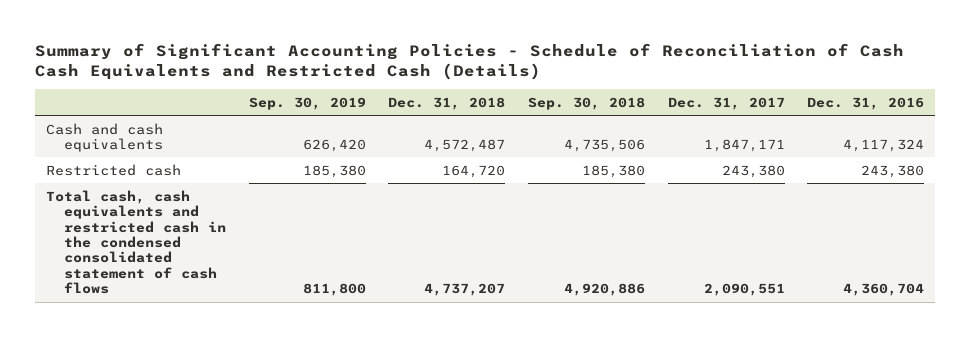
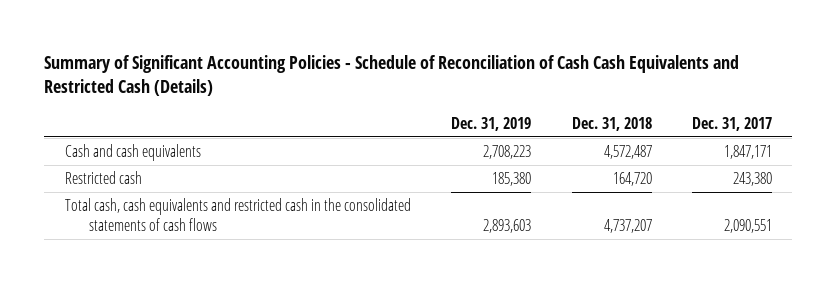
- | Sep. 30, 2019 | Dec. 31, 2018 | Sep. 30, 2018 | Dec. 31, 2017 | Dec. 31, 2016
+ | Dec. 31, 2019 | Dec. 31, 2018 | Dec. 31, 2017
- Total cash, cash equivalents and restricted cash in the condensed consolidated statement of cash flows | 811,800 | 4,737,207 | 4,920,886 | 2,090,551 | 4,360,704
+ Total cash, cash equivalents and restricted cash in the consolidated statements of cash flows | 2,893,603 | 4,737,207 | 2,090,551

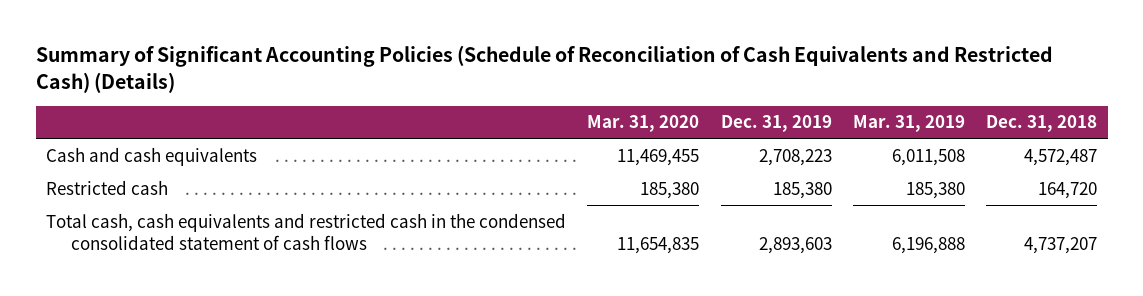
- Summary of Significant Accounting Policies - Schedule of Reconciliation of Cash Cash Equivalents and Restricted Cash (Details)
+ Summary of Significant Accounting Policies (Schedule of Reconciliation of Cash Equivalents and Restricted Cash) (Details)
- | Dec. 31, 2019 | Dec. 31, 2018 | Dec. 31, 2017
+ | Mar. 31, 2020 | Dec. 31, 2019 | Mar. 31, 2019 | Dec. 31, 2018
- Total cash, cash equivalents and restricted cash in the consolidated statements of cash flows | 2,893,603 | 4,737,207 | 2,090,551
+ Total cash, cash equivalents and restricted cash in the condensed consolidated statement of cash flows | 11,654,835 | 2,893,603 | 6,196,888 | 4,737,207

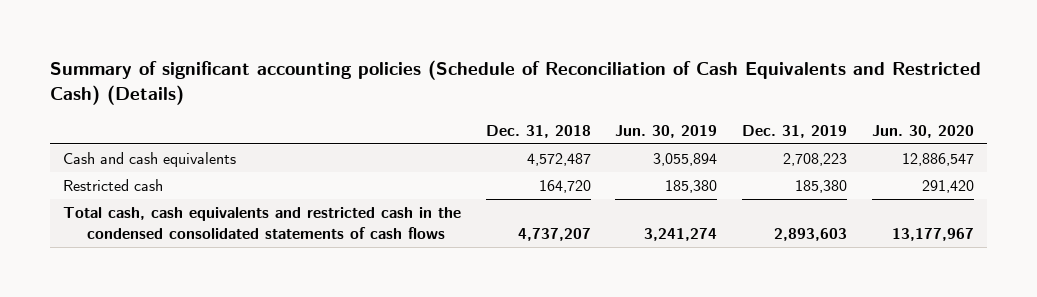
- Summary of Significant Accounting Policies (Schedule of Reconciliation of Cash Equivalents and Restricted Cash) (Details)
+ Summary of significant accounting policies (Schedule of Reconciliation of Cash Equivalents and Restricted Cash) (Details)
- | Mar. 31, 2020 | Dec. 31, 2019 | Mar. 31, 2019 | Dec. 31, 2018
+ | Dec. 31, 2018 | Jun. 30, 2019 | Dec. 31, 2019 | Jun. 30, 2020
- Total cash, cash equivalents and restricted cash in the condensed consolidated statement of cash flows | 11,654,835 | 2,893,603 | 6,196,888 | 4,737,207
+ Total cash, cash equivalents and restricted cash in the condensed consolidated statements of cash flows | 4,737,207 | 3,241,274 | 2,893,603 | 13,177,967

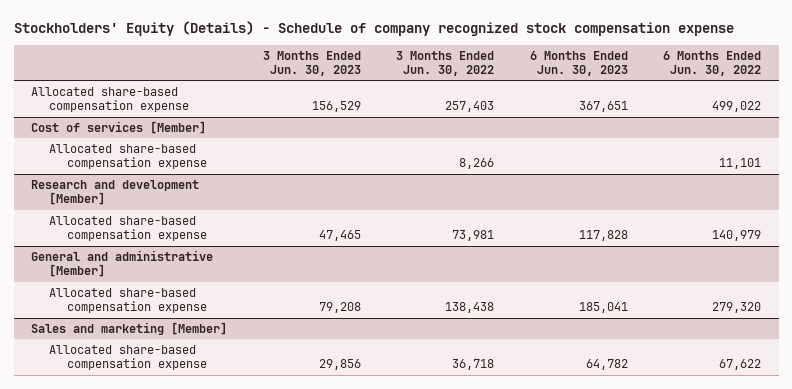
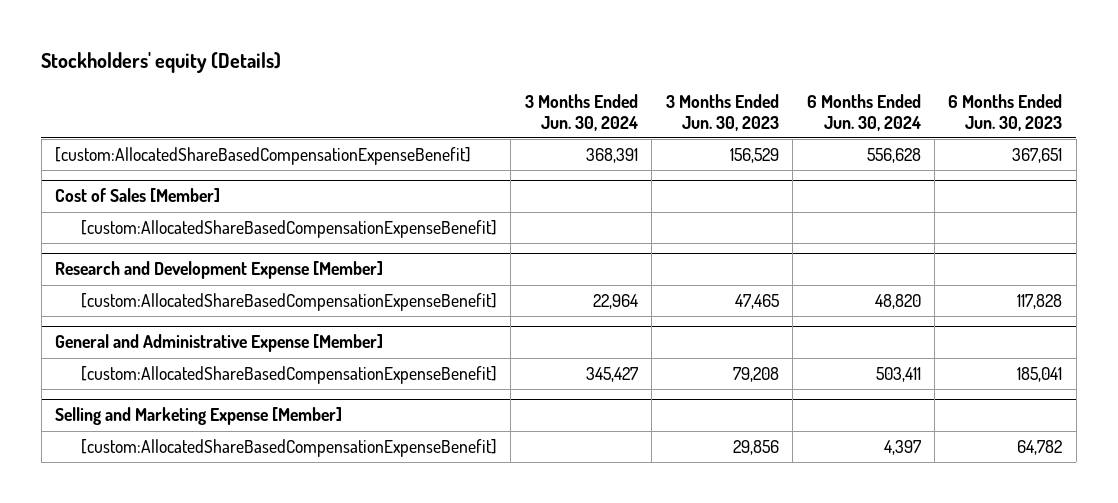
- Stockholders' Equity (Details) - Schedule of company recognized stock compensation expense
+ Stockholders' equity (Details)
- | 3 Months Ended Jun. 30, 2023 | 3 Months Ended Jun. 30, 2022 | 6 Months Ended Jun. 30, 2023 | 6 Months Ended Jun. 30, 2022
+ | 3 Months Ended Jun. 30, 2024 | 3 Months Ended Jun. 30, 2023 | 6 Months Ended Jun. 30, 2024 | 6 Months Ended Jun. 30, 2023
- Allocated share-based compensation expense | 156,529 | 257,403 | 367,651 | 499,022
- Cost of services [Member]
- Allocated share-based compensation expense | | 8,266 | | 11,101
- Research and development [Member]
- Allocated share-based compensation expense | 47,465 | 73,981 | 117,828 | 140,979
- General and administrative [Member]
- Allocated share-based compensation expense | 79,208 | 138,438 | 185,041 | 279,320
- Sales and marketing [Member]
- Allocated share-based compensation expense | 29,856 | 36,718 | 64,782 | 67,622
+ [custom:AllocatedShareBasedCompensationExpenseBenefit] | 368,391 | 156,529 | 556,628 | 367,651
+ Cost of Sales [Member]
+ [custom:AllocatedShareBasedCompensationExpenseBenefit]
+ Research and Development Expense [Member]
+ [custom:AllocatedShareBasedCompensationExpenseBenefit] | 22,964 | 47,465 | 48,820 | 117,828
+ General and Administrative Expense [Member]
+ [custom:AllocatedShareBasedCompensationExpenseBenefit] | 345,427 | 79,208 | 503,411 | 185,041
+ Selling and Marketing Expense [Member]
+ [custom:AllocatedShareBasedCompensationExpenseBenefit] | | 29,856 | 4,397 | 64,782

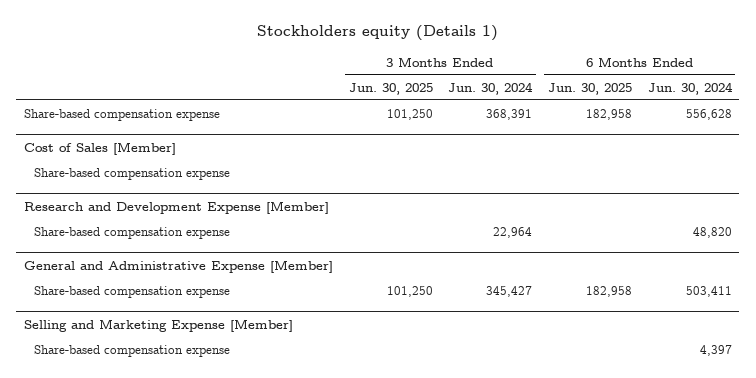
- Stockholders' equity (Details)
+ Stockholders equity (Details 1)
- | 3 Months Ended Jun. 30, 2024 | 3 Months Ended Jun. 30, 2023 | 6 Months Ended Jun. 30, 2024 | 6 Months Ended Jun. 30, 2023
+ | 3 Months Ended Jun. 30, 2025 | 3 Months Ended Jun. 30, 2024 | 6 Months Ended Jun. 30, 2025 | 6 Months Ended Jun. 30, 2024
- [custom:AllocatedShareBasedCompensationExpenseBenefit] | 368,391 | 156,529 | 556,628 | 367,651
+ Share-based compensation expense | 101,250 | 368,391 | 182,958 | 556,628
@ Cost of Sales [Member]
- [custom:AllocatedShareBasedCompensationExpenseBenefit]
+ Share-based compensation expense
@ Research and Development Expense [Member]
- [custom:AllocatedShareBasedCompensationExpenseBenefit] | 22,964 | 47,465 | 48,820 | 117,828
+ Share-based compensation expense | | 22,964 | | 48,820
@ General and Administrative Expense [Member]
- [custom:AllocatedShareBasedCompensationExpenseBenefit] | 345,427 | 79,208 | 503,411 | 185,041
+ Share-based compensation expense | 101,250 | 345,427 | 182,958 | 503,411
@ Selling and Marketing Expense [Member]
- [custom:AllocatedShareBasedCompensationExpenseBenefit] | | 29,856 | 4,397 | 64,782
+ Share-based compensation expense | | | | 4,397

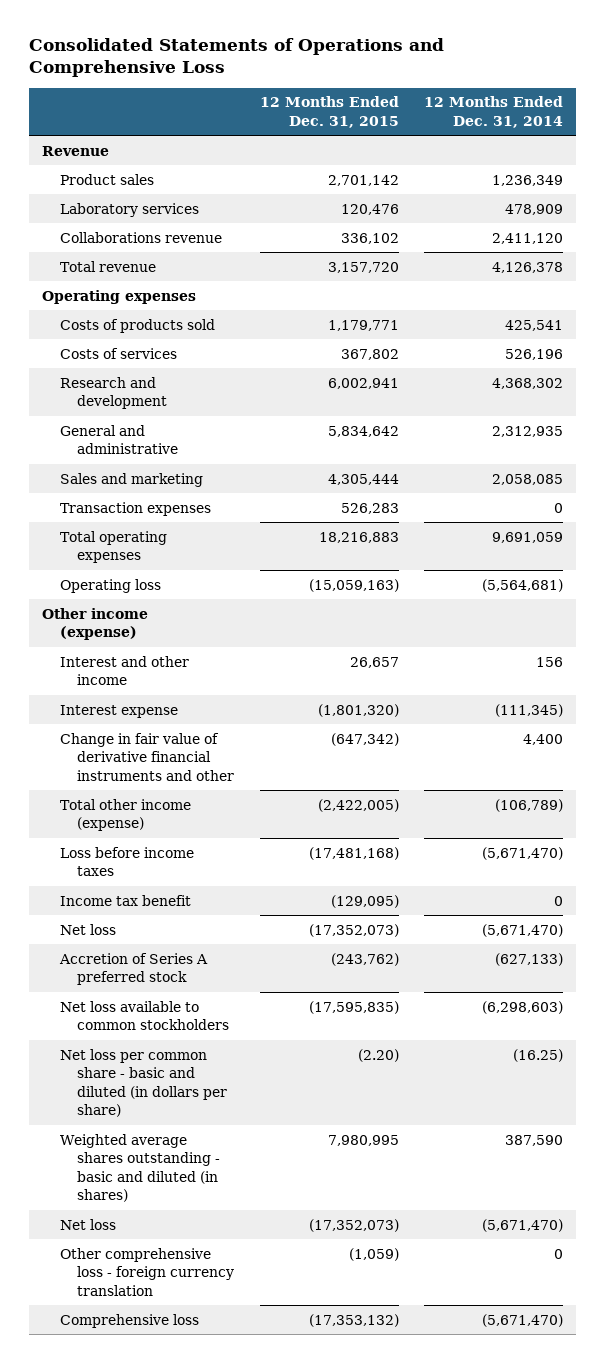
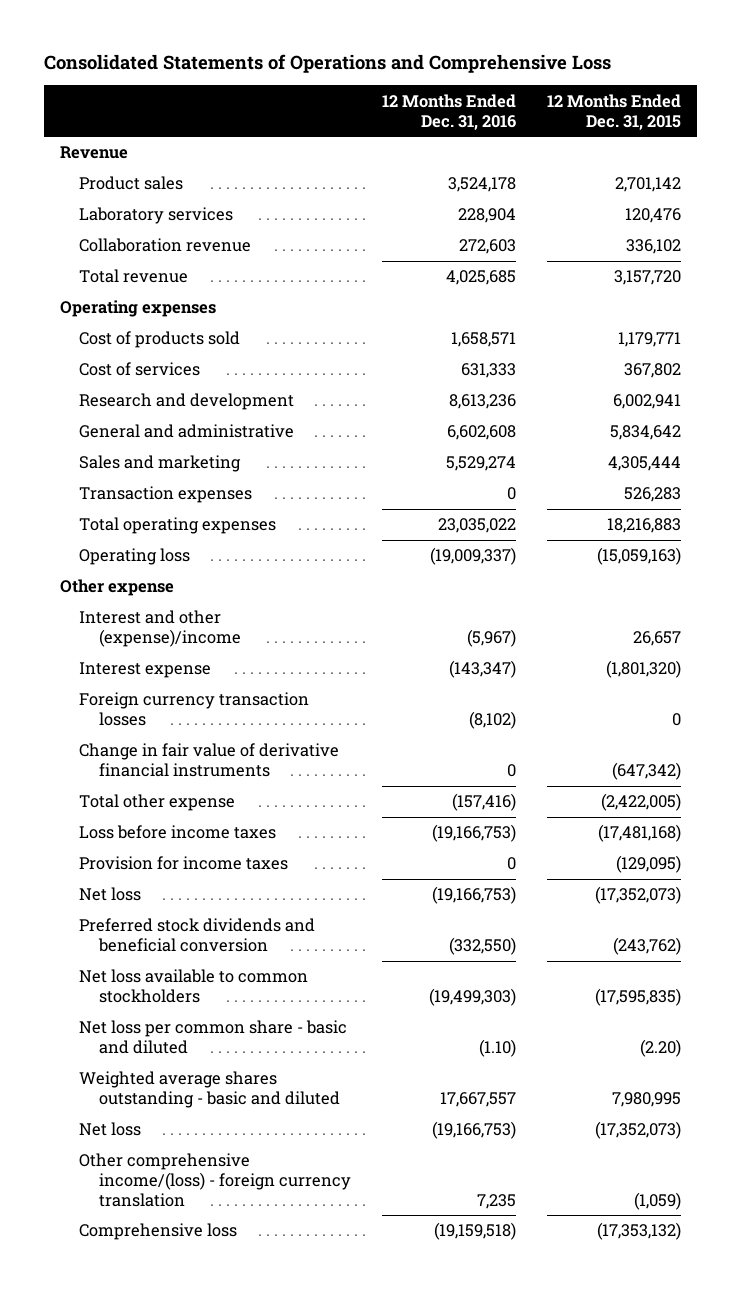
- | 12 Months Ended Dec. 31, 2015 | 12 Months Ended Dec. 31, 2014
+ | 12 Months Ended Dec. 31, 2016 | 12 Months Ended Dec. 31, 2015
- Collaborations revenue | 336,102 | 2,411,120
+ Collaboration revenue | 272,603 | 336,102
- Costs of products sold | 1,179,771 | 425,541
- Costs of services | 367,802 | 526,196
+ Cost of products sold | 1,658,571 | 1,179,771
+ Cost of services | 631,333 | 367,802
- Other income (expense)
- Interest and other income | 26,657 | 156
+ Other expense
+ Interest and other (expense)/income | (5,967) | 26,657
- Change in fair value of derivative financial instruments and other | (647,342) | 4,400
- Total other income (expense) | (2,422,005) | (106,789)
+ Foreign currency transaction losses | (8,102) | 0
+ Change in fair value of derivative financial instruments | 0 | (647,342)
+ Total other expense | (157,416) | (2,422,005)
- Income tax benefit | (129,095) | 0
+ Provision for income taxes | 0 | (129,095)
- Accretion of Series A preferred stock | (243,762) | (627,133)
+ Preferred stock dividends and beneficial conversion | (332,550) | (243,762)
- Net loss per common share - basic and diluted (in dollars per share) | (2.20) | (16.25)
- Weighted average shares outstanding - basic and diluted (in shares) | 7,980,995 | 387,590
+ Net loss per common share - basic and diluted | (1.10) | (2.20)
+ Weighted average shares outstanding - basic and diluted | 17,667,557 | 7,980,995
- Other comprehensive loss - foreign currency translation | (1,059) | 0
+ Other comprehensive income/(loss) - foreign currency translation | 7,235 | (1,059)

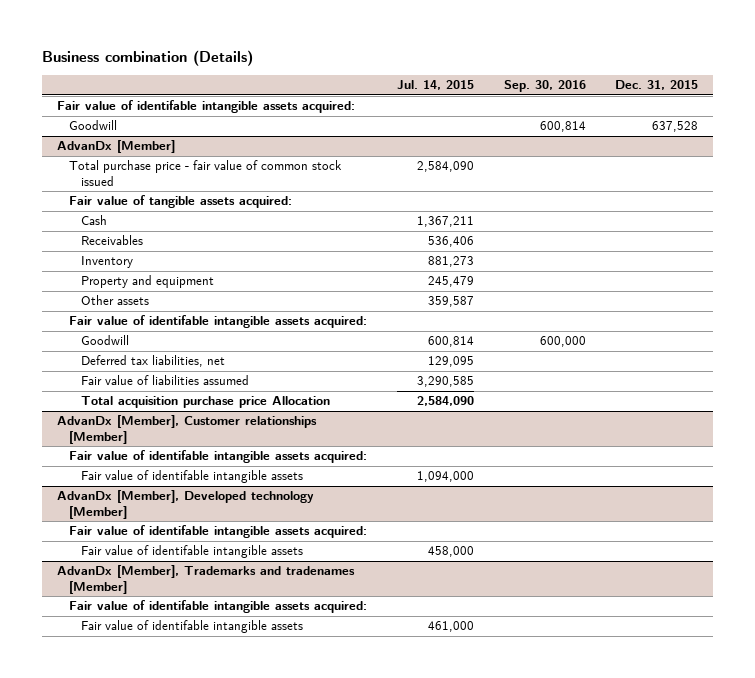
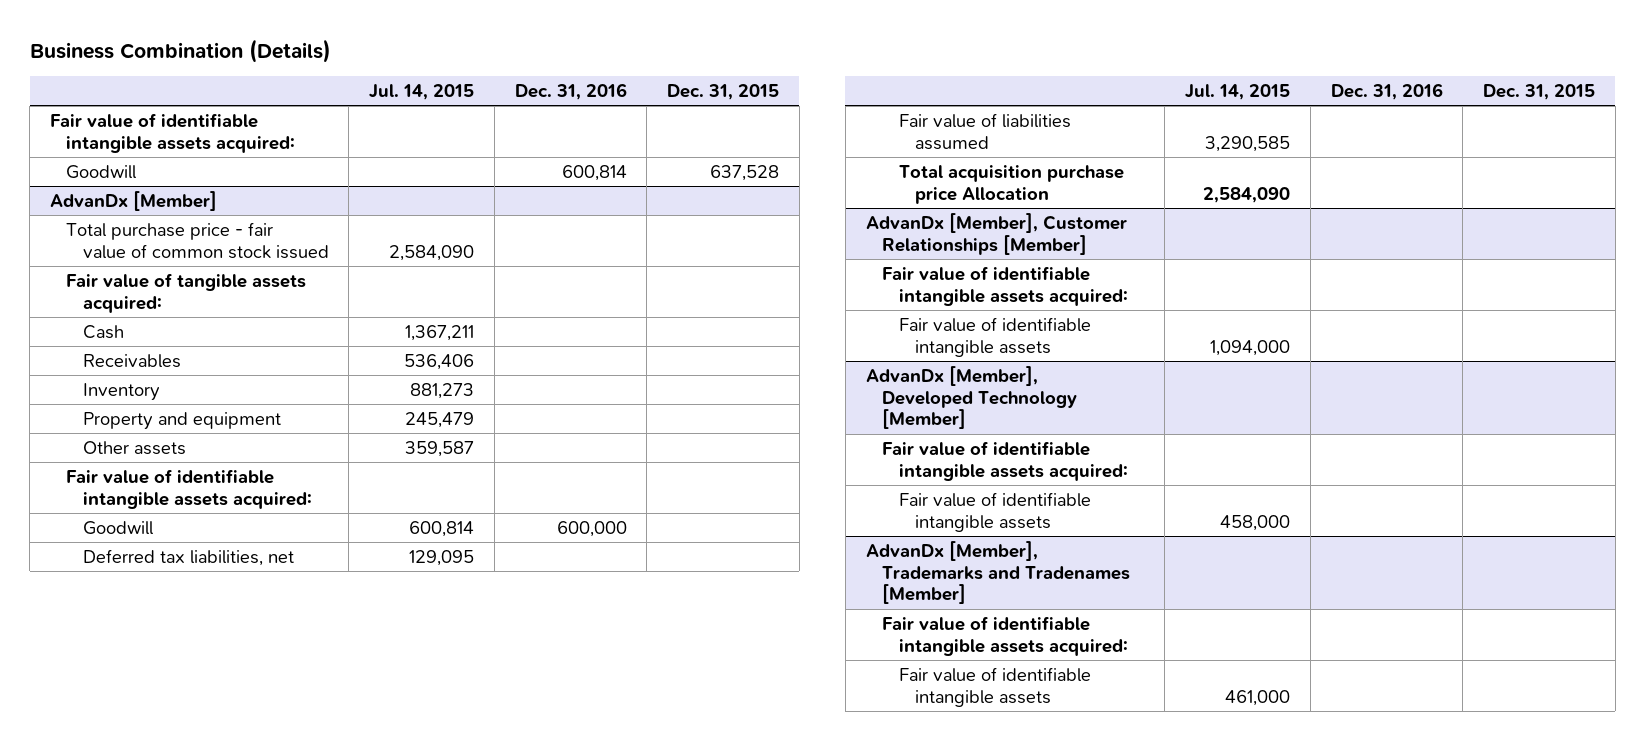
- Business combination (Details)
+ Business Combination (Details)
- | Jul. 14, 2015 | Sep. 30, 2016 | Dec. 31, 2015
+ | Jul. 14, 2015 | Dec. 31, 2016 | Dec. 31, 2015
- Fair value of identifable intangible assets acquired:
+ Fair value of identifiable intangible assets acquired:
@ AdvanDx [Member]
- Fair value of identifable intangible assets acquired:
+ Fair value of identifiable intangible assets acquired:
- AdvanDx [Member], Customer relationships [Member]
- Fair value of identifable intangible assets acquired:
- Fair value of identifable intangible assets | 1,094,000 | |
- AdvanDx [Member], Developed technology [Member]
- Fair value of identifable intangible assets acquired:
- Fair value of identifable intangible assets | 458,000 | |
- AdvanDx [Member], Trademarks and tradenames [Member]
- Fair value of identifable intangible assets acquired:
- Fair value of identifable intangible assets | 461,000 | |
+ AdvanDx [Member], Customer Relationships [Member]
+ Fair value of identifiable intangible assets acquired:
+ Fair value of identifiable intangible assets | 1,094,000 | |
+ AdvanDx [Member], Developed Technology [Member]
+ Fair value of identifiable intangible assets acquired:
+ Fair value of identifiable intangible assets | 458,000 | |
+ AdvanDx [Member], Trademarks and Tradenames [Member]
+ Fair value of identifiable intangible assets acquired:
+ Fair value of identifiable intangible assets | 461,000 | |

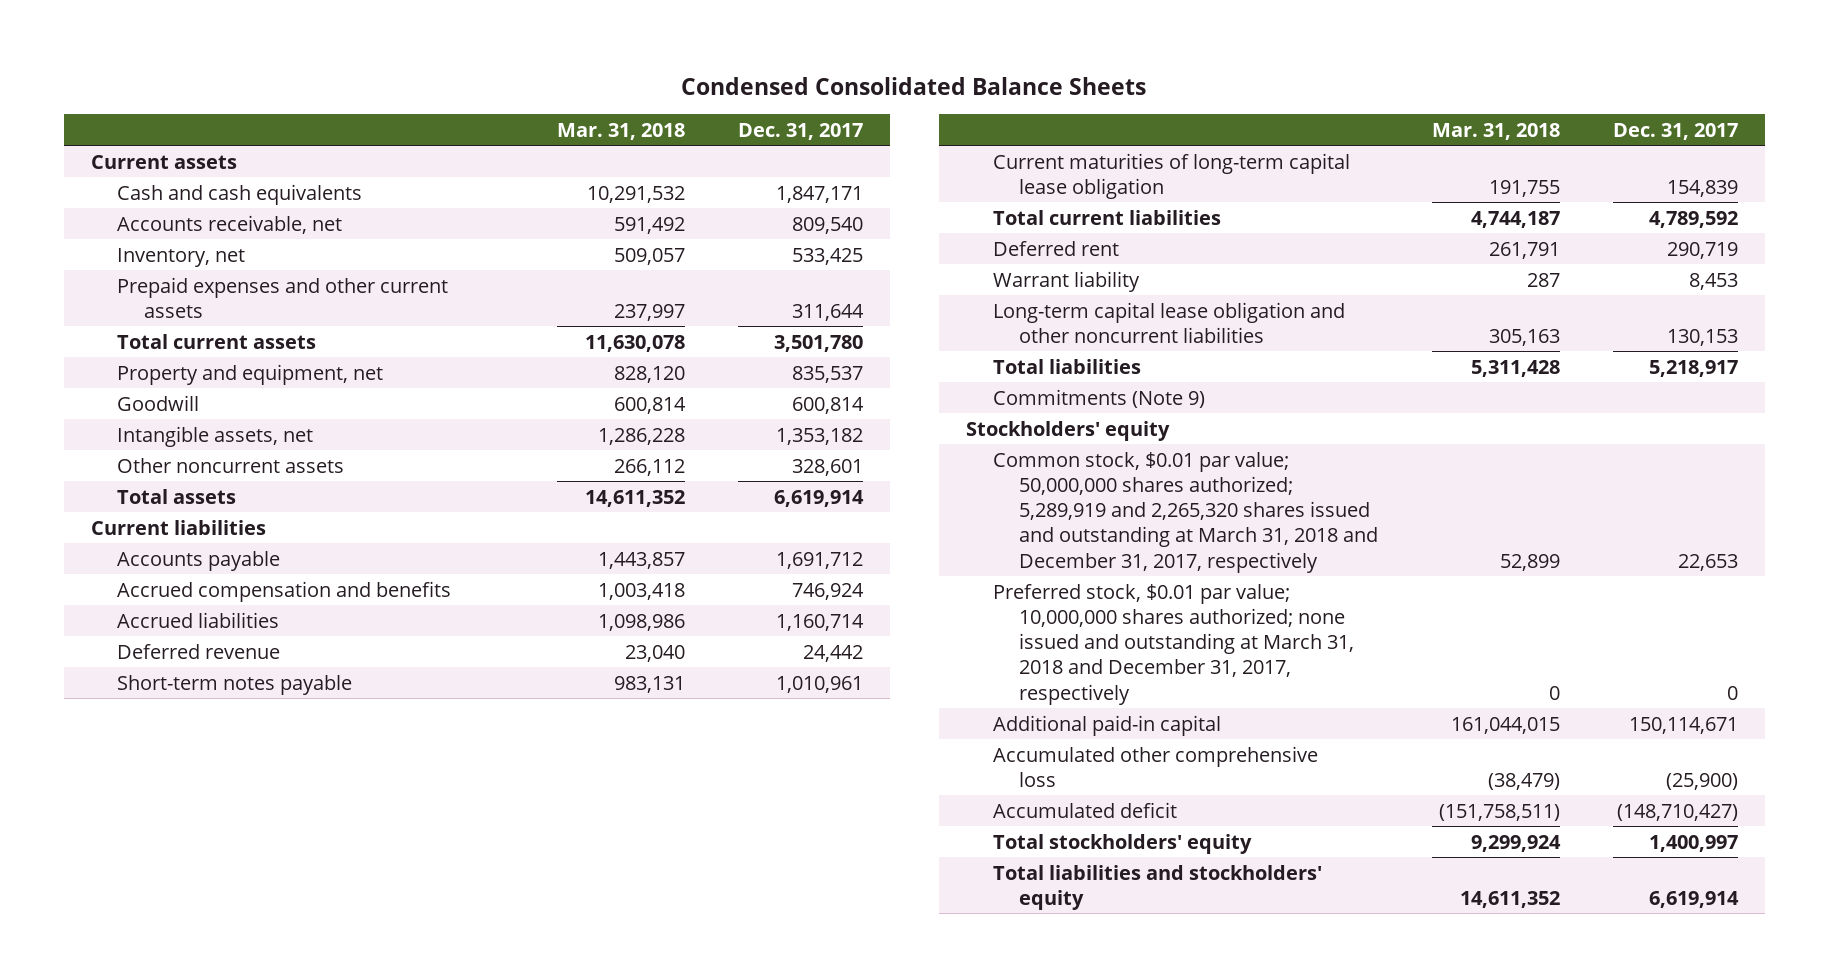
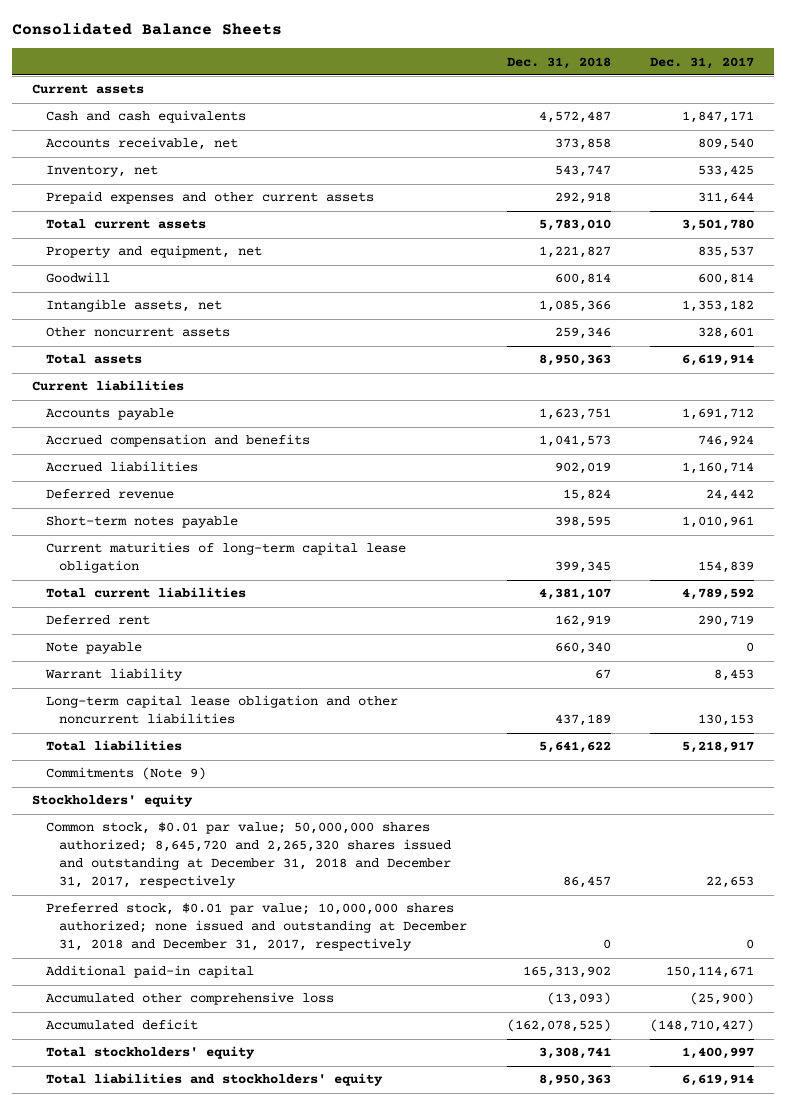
- Condensed Consolidated Balance Sheets
+ Consolidated Balance Sheets
- | Mar. 31, 2018 | Dec. 31, 2017
+ | Dec. 31, 2018 | Dec. 31, 2017
+ Note payable | 660,340 | 0
- Common stock, $0.01 par value; 50,000,000 shares authorized; 5,289,919 and 2,265,320 shares issued and outstanding at March 31, 2018 and December 31, 2017, respectively | 52,899 | 22,653
- Preferred stock, $0.01 par value; 10,000,000 shares authorized; none issued and outstanding at March 31, 2018 and December 31, 2017, respectively | 0 | 0
+ Common stock, $0.01 par value; 50,000,000 shares authorized; 8,645,720 and 2,265,320 shares issued and outstanding at December 31, 2018 and December 31, 2017, respectively | 86,457 | 22,653
+ Preferred stock, $0.01 par value; 10,000,000 shares authorized; none issued and outstanding at December 31, 2018 and December 31, 2017, respectively | 0 | 0

